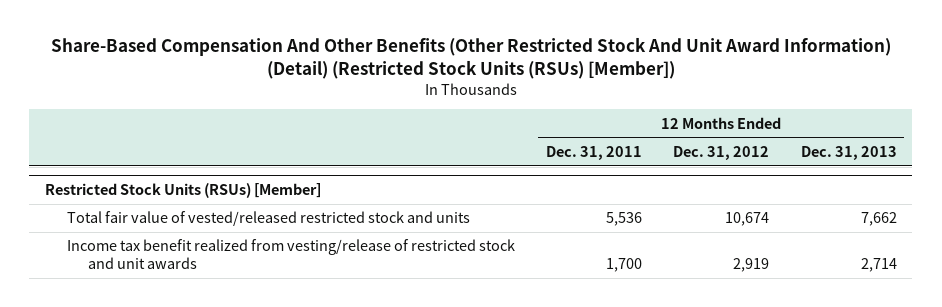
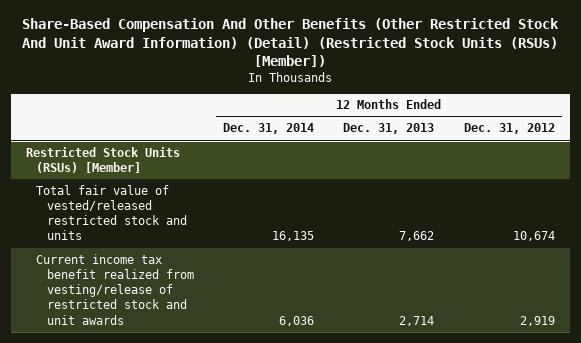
- | 12 Months Ended Dec. 31, 2011 | 12 Months Ended Dec. 31, 2012 | 12 Months Ended Dec. 31, 2013
+ | 12 Months Ended Dec. 31, 2014 | 12 Months Ended Dec. 31, 2013 | 12 Months Ended Dec. 31, 2012
@ Restricted Stock Units (RSUs) [Member]
- Income tax benefit realized from vesting/release of restricted stock and unit awards | 1,700 | 2,919 | 2,714
+ Current income tax benefit realized from vesting/release of restricted stock and unit awards | 6,036 | 2,714 | 2,919

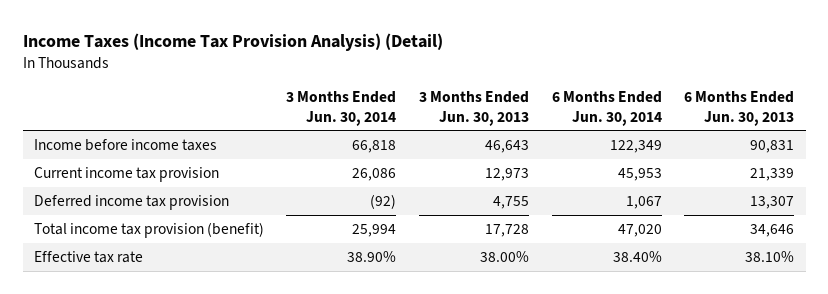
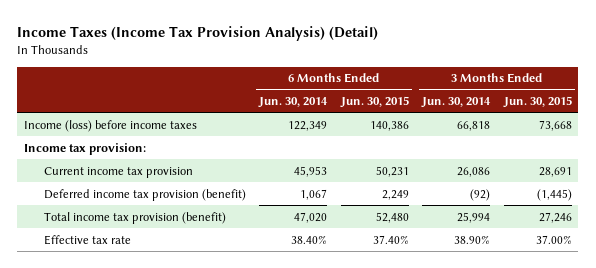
- | 3 Months Ended Jun. 30, 2014 | 3 Months Ended Jun. 30, 2013 | 6 Months Ended Jun. 30, 2014 | 6 Months Ended Jun. 30, 2013
+ | 6 Months Ended Jun. 30, 2014 | 6 Months Ended Jun. 30, 2015 | 3 Months Ended Jun. 30, 2014 | 3 Months Ended Jun. 30, 2015
- Income before income taxes | 66,818 | 46,643 | 122,349 | 90,831
+ Income (loss) before income taxes | 122,349 | 140,386 | 66,818 | 73,668
+ Income tax provision:
- Deferred income tax provision | (92) | 4,755 | 1,067 | 13,307
+ Deferred income tax provision (benefit) | 1,067 | 2,249 | (92) | (1,445)

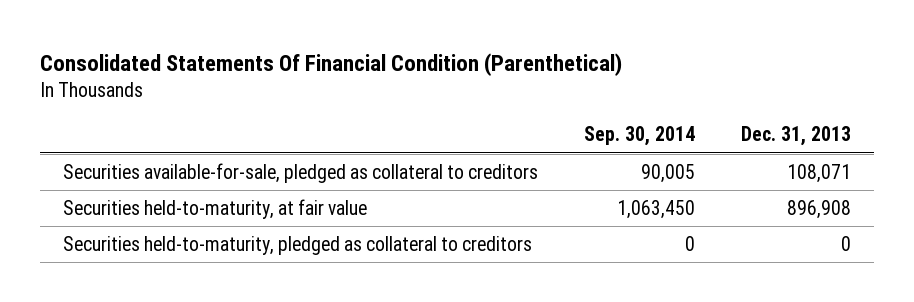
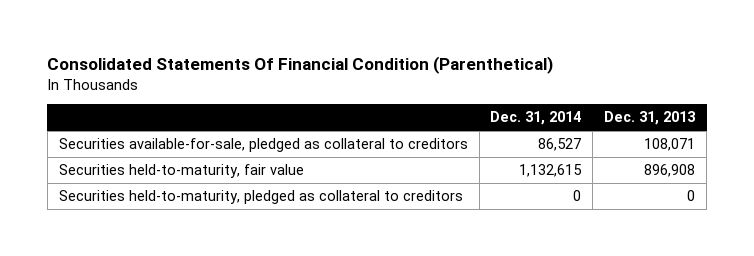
- | Sep. 30, 2014 | Dec. 31, 2013
+ | Dec. 31, 2014 | Dec. 31, 2013
- Securities held-to-maturity, at fair value | 1,063,450 | 896,908
+ Securities held-to-maturity, fair value | 1,132,615 | 896,908

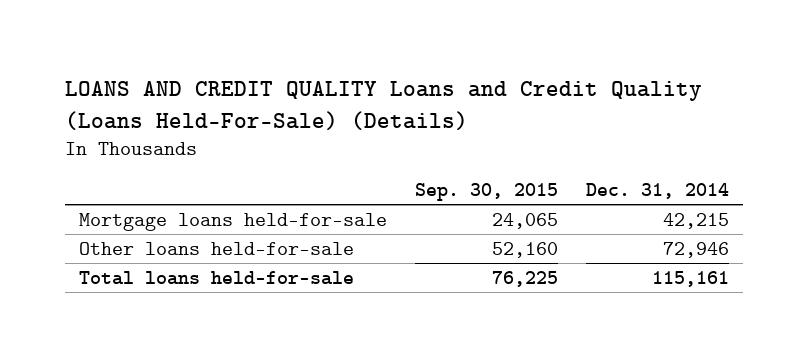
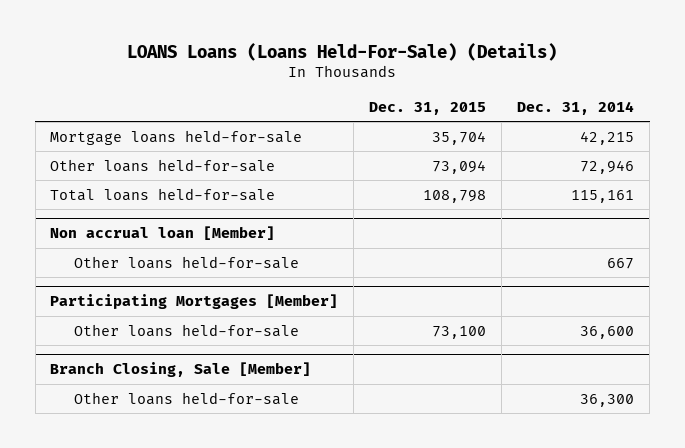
- LOANS AND CREDIT QUALITY Loans and Credit Quality (Loans Held-For-Sale) (Details)
+ LOANS Loans (Loans Held-For-Sale) (Details)
- | Sep. 30, 2015 | Dec. 31, 2014
+ | Dec. 31, 2015 | Dec. 31, 2014
+ Non accrual loan [Member]
+ Other loans held-for-sale | | 667
+ Participating Mortgages [Member]
+ Other loans held-for-sale | 73,100 | 36,600
+ Branch Closing, Sale [Member]
+ Other loans held-for-sale | | 36,300

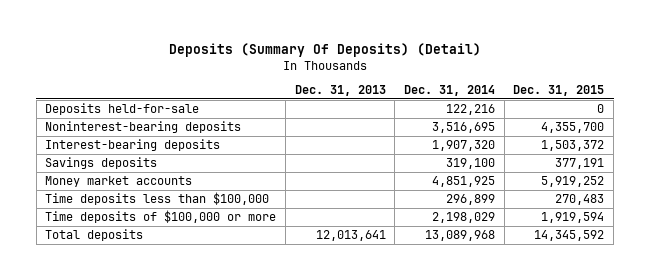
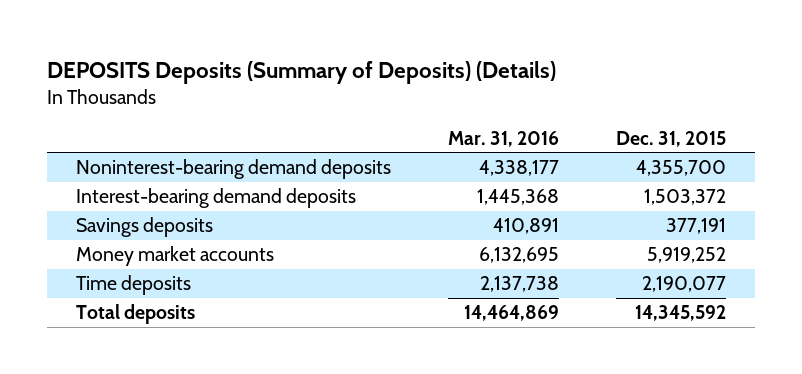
- Deposits (Summary Of Deposits) (Detail)
+ DEPOSITS Deposits (Summary of Deposits) (Details)
- | Dec. 31, 2013 | Dec. 31, 2014 | Dec. 31, 2015
+ | Mar. 31, 2016 | Dec. 31, 2015
- Deposits held-for-sale | | 122,216 | 0
- Noninterest-bearing deposits | | 3,516,695 | 4,355,700
- Interest-bearing deposits | | 1,907,320 | 1,503,372
+ Noninterest-bearing demand deposits | 4,338,177 | 4,355,700
+ Interest-bearing demand deposits | 1,445,368 | 1,503,372
- Time deposits less than $100,000 | | 296,899 | 270,483
- Time deposits of $100,000 or more | | 2,198,029 | 1,919,594
+ Time deposits | 2,137,738 | 2,190,077

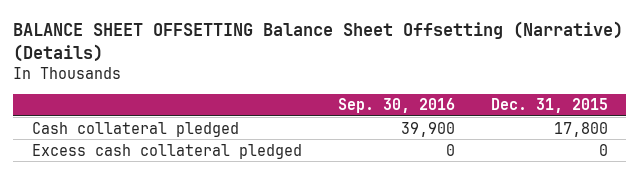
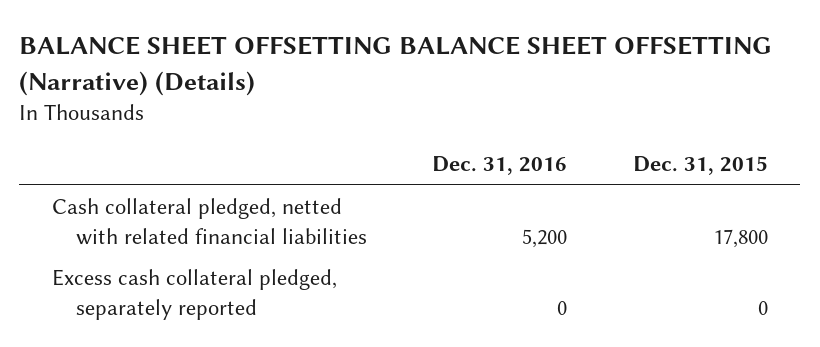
- BALANCE SHEET OFFSETTING Balance Sheet Offsetting (Narrative) (Details)
+ BALANCE SHEET OFFSETTING BALANCE SHEET OFFSETTING (Narrative) (Details)
- | Sep. 30, 2016 | Dec. 31, 2015
+ | Dec. 31, 2016 | Dec. 31, 2015
- Cash collateral pledged | 39,900 | 17,800
- Excess cash collateral pledged | 0 | 0
+ Cash collateral pledged, netted with related financial liabilities | 5,200 | 17,800
+ Excess cash collateral pledged, separately reported | 0 | 0

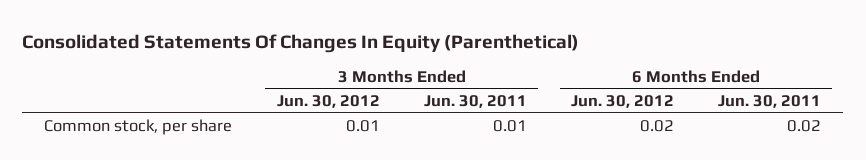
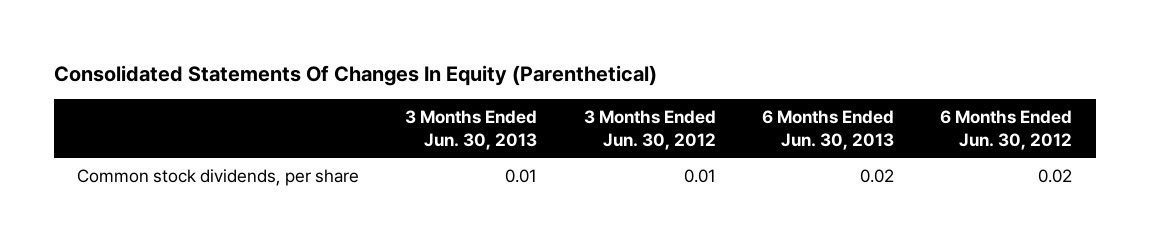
- | 3 Months Ended Jun. 30, 2012 | 3 Months Ended Jun. 30, 2011 | 6 Months Ended Jun. 30, 2012 | 6 Months Ended Jun. 30, 2011
+ | 3 Months Ended Jun. 30, 2013 | 3 Months Ended Jun. 30, 2012 | 6 Months Ended Jun. 30, 2013 | 6 Months Ended Jun. 30, 2012
- Common stock, per share | 0.01 | 0.01 | 0.02 | 0.02
+ Common stock dividends, per share | 0.01 | 0.01 | 0.02 | 0.02

